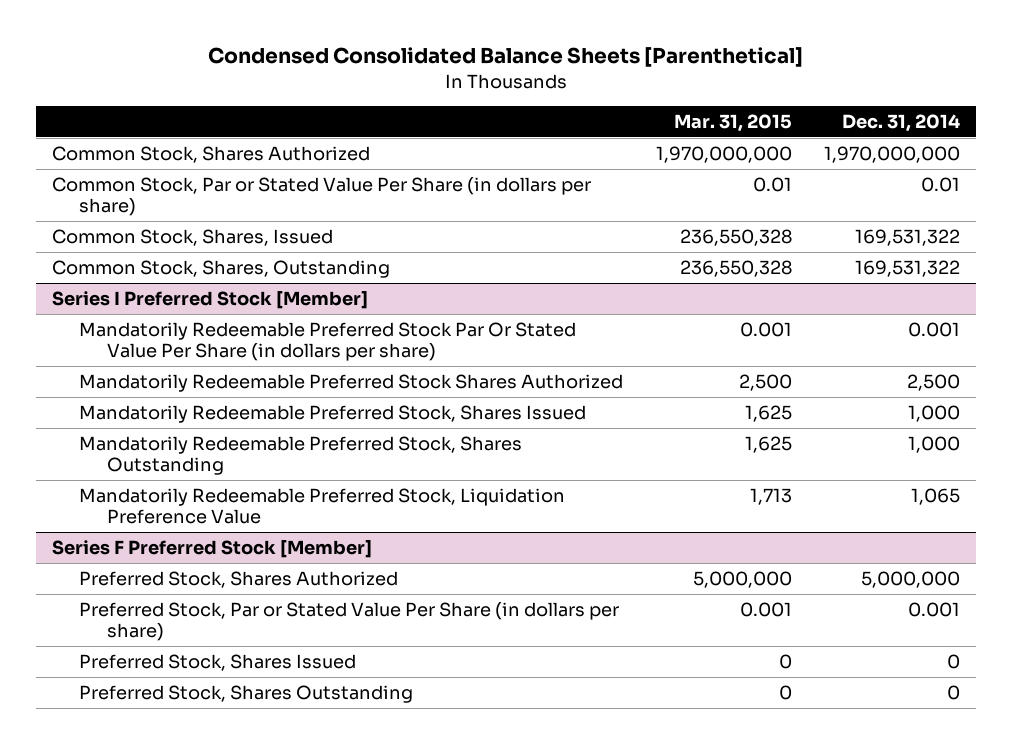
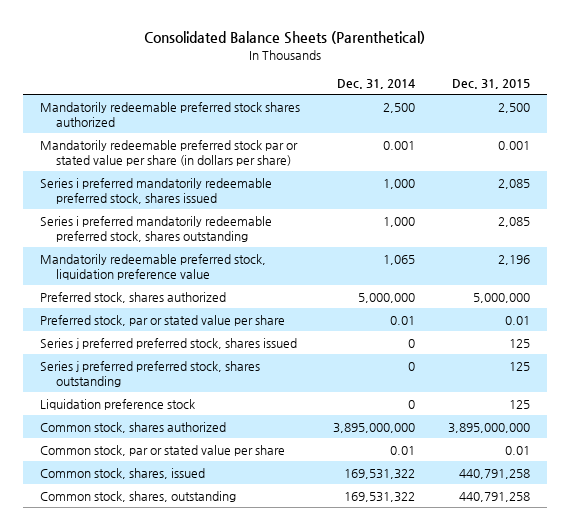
- Condensed Consolidated Balance Sheets [Parenthetical]
+ Consolidated Balance Sheets (Parenthetical)
- | Mar. 31, 2015 | Dec. 31, 2014
+ | Dec. 31, 2014 | Dec. 31, 2015
- Common Stock, Shares Authorized | 1,970,000,000 | 1,970,000,000
- Common Stock, Par or Stated Value Per Share (in dollars per share) | 0.01 | 0.01
- Common Stock, Shares, Issued | 236,550,328 | 169,531,322
- Common Stock, Shares, Outstanding | 236,550,328 | 169,531,322
- Series I Preferred Stock [Member]
- Mandatorily Redeemable Preferred Stock Par Or Stated Value Per Share (in dollars per share) | 0.001 | 0.001
- Mandatorily Redeemable Preferred Stock Shares Authorized | 2,500 | 2,500
- Mandatorily Redeemable Preferred Stock, Shares Issued | 1,625 | 1,000
- Mandatorily Redeemable Preferred Stock, Shares Outstanding | 1,625 | 1,000
- Mandatorily Redeemable Preferred Stock, Liquidation Preference Value | 1,713 | 1,065
- Series F Preferred Stock [Member]
- Preferred Stock, Shares Authorized | 5,000,000 | 5,000,000
- Preferred Stock, Par or Stated Value Per Share (in dollars per share) | 0.001 | 0.001
- Preferred Stock, Shares Issued | 0 | 0
- Preferred Stock, Shares Outstanding | 0 | 0
+ Mandatorily redeemable preferred stock shares authorized | 2,500 | 2,500
+ Mandatorily redeemable preferred stock par or stated value per share (in dollars per share) | 0.001 | 0.001
+ Series i preferred mandatorily redeemable preferred stock, shares issued | 1,000 | 2,085
+ Series i preferred mandatorily redeemable preferred stock, shares outstanding | 1,000 | 2,085
+ Mandatorily redeemable preferred stock, liquidation preference value | 1,065 | 2,196
+ Preferred stock, shares authorized | 5,000,000 | 5,000,000
+ Preferred stock, par or stated value per share | 0.01 | 0.01
+ Series j preferred preferred stock, shares issued | 0 | 125
+ Series j preferred preferred stock, shares outstanding | 0 | 125
+ Liquidation preference stock | 0 | 125
+ Common stock, shares authorized | 3,895,000,000 | 3,895,000,000
+ Common stock, par or stated value per share | 0.01 | 0.01
+ Common stock, shares, issued | 169,531,322 | 440,791,258
+ Common stock, shares, outstanding | 169,531,322 | 440,791,258

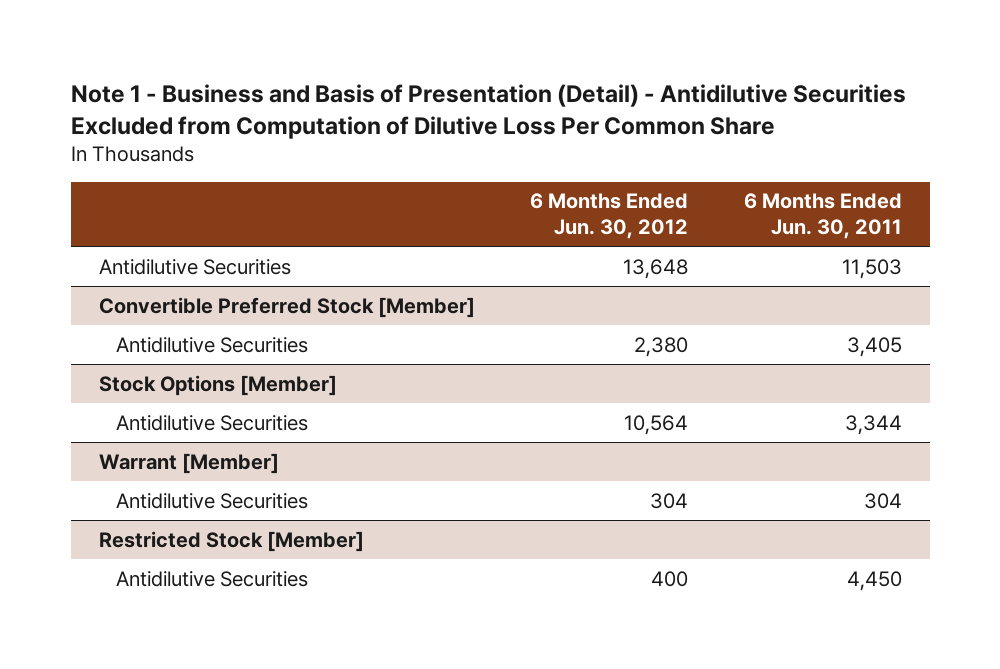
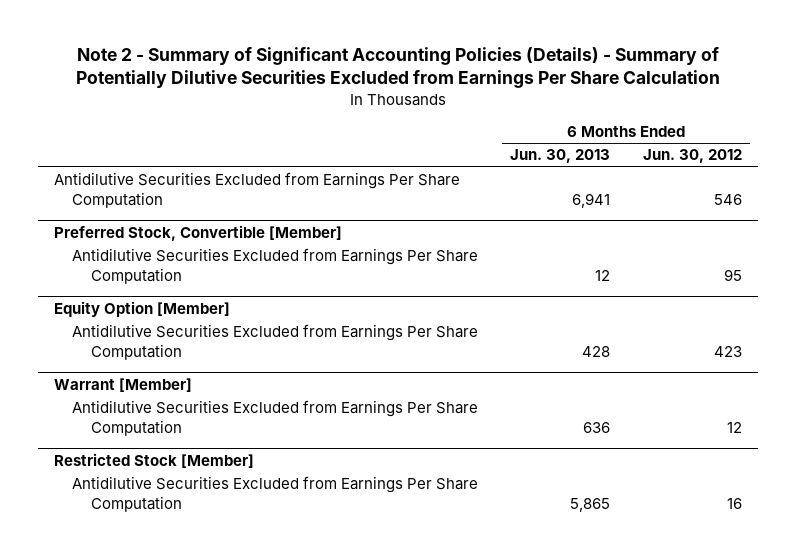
- Note 1 - Business and Basis of Presentation (Detail) - Antidilutive Securities Excluded from Computation of Dilutive Loss Per Common Share
+ Note 2 - Summary of Significant Accounting Policies (Details) - Summary of Potentially Dilutive Securities Excluded from Earnings Per Share Calculation
- | 6 Months Ended Jun. 30, 2012 | 6 Months Ended Jun. 30, 2011
+ | 6 Months Ended Jun. 30, 2013 | 6 Months Ended Jun. 30, 2012
- Antidilutive Securities | 13,648 | 11,503
- Convertible Preferred Stock [Member]
- Antidilutive Securities | 2,380 | 3,405
- Stock Options [Member]
- Antidilutive Securities | 10,564 | 3,344
+ Antidilutive Securities Excluded from Earnings Per Share Computation | 6,941 | 546
+ Preferred Stock, Convertible [Member]
+ Antidilutive Securities Excluded from Earnings Per Share Computation | 12 | 95
+ Equity Option [Member]
+ Antidilutive Securities Excluded from Earnings Per Share Computation | 428 | 423
@ Warrant [Member]
- Antidilutive Securities | 304 | 304
+ Antidilutive Securities Excluded from Earnings Per Share Computation | 636 | 12
@ Restricted Stock [Member]
- Antidilutive Securities | 400 | 4,450
+ Antidilutive Securities Excluded from Earnings Per Share Computation | 5,865 | 16

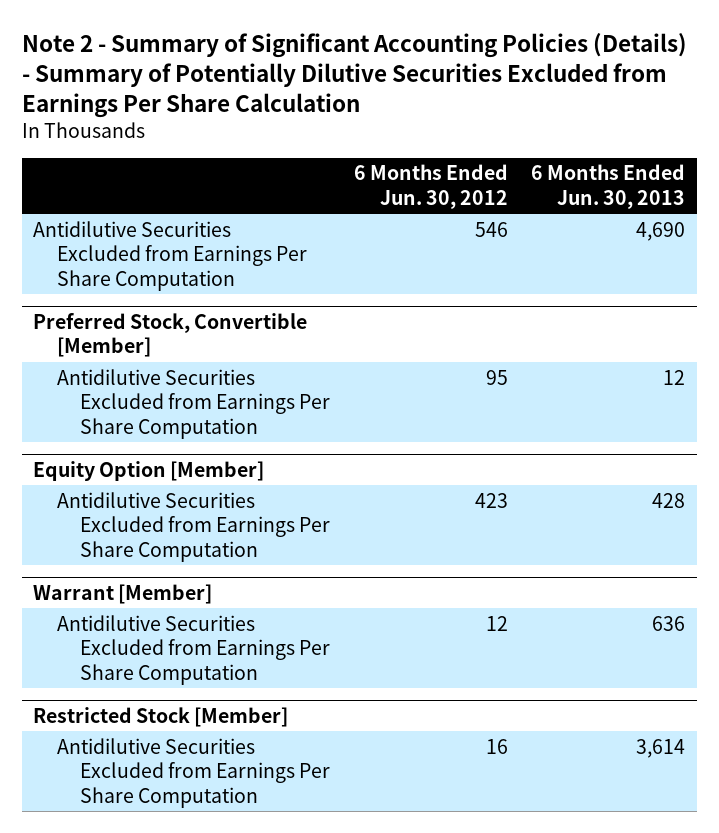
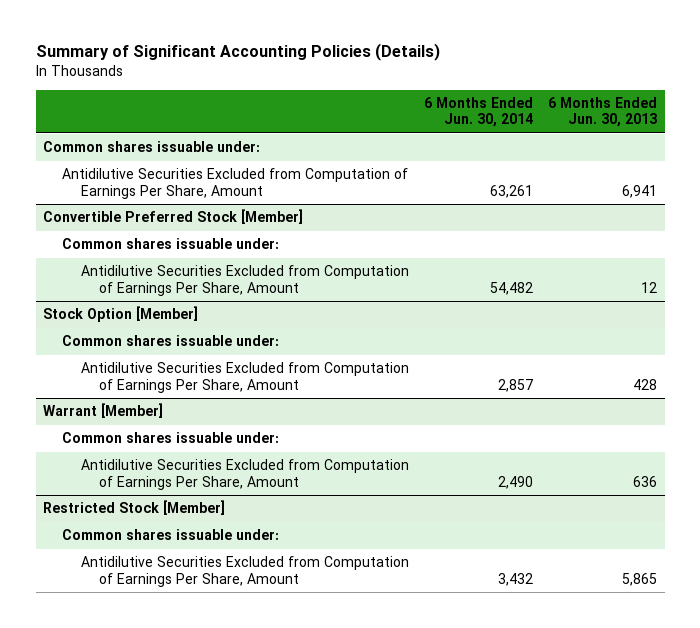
- Note 2 - Summary of Significant Accounting Policies (Details) - Summary of Potentially Dilutive Securities Excluded from Earnings Per Share Calculation
+ Summary of Significant Accounting Policies (Details)
- | 6 Months Ended Jun. 30, 2012 | 6 Months Ended Jun. 30, 2013
+ | 6 Months Ended Jun. 30, 2014 | 6 Months Ended Jun. 30, 2013
- Antidilutive Securities Excluded from Earnings Per Share Computation | 546 | 4,690
- Preferred Stock, Convertible [Member]
- Antidilutive Securities Excluded from Earnings Per Share Computation | 95 | 12
- Equity Option [Member]
- Antidilutive Securities Excluded from Earnings Per Share Computation | 423 | 428
+ Common shares issuable under:
+ Antidilutive Securities Excluded from Computation of Earnings Per Share, Amount | 63,261 | 6,941
+ Convertible Preferred Stock [Member]
+ Common shares issuable under:
+ Antidilutive Securities Excluded from Computation of Earnings Per Share, Amount | 54,482 | 12
+ Stock Option [Member]
+ Common shares issuable under:
+ Antidilutive Securities Excluded from Computation of Earnings Per Share, Amount | 2,857 | 428
@ Warrant [Member]
- Antidilutive Securities Excluded from Earnings Per Share Computation | 12 | 636
+ Common shares issuable under:
+ Antidilutive Securities Excluded from Computation of Earnings Per Share, Amount | 2,490 | 636
@ Restricted Stock [Member]
- Antidilutive Securities Excluded from Earnings Per Share Computation | 16 | 3,614
+ Common shares issuable under:
+ Antidilutive Securities Excluded from Computation of Earnings Per Share, Amount | 3,432 | 5,865

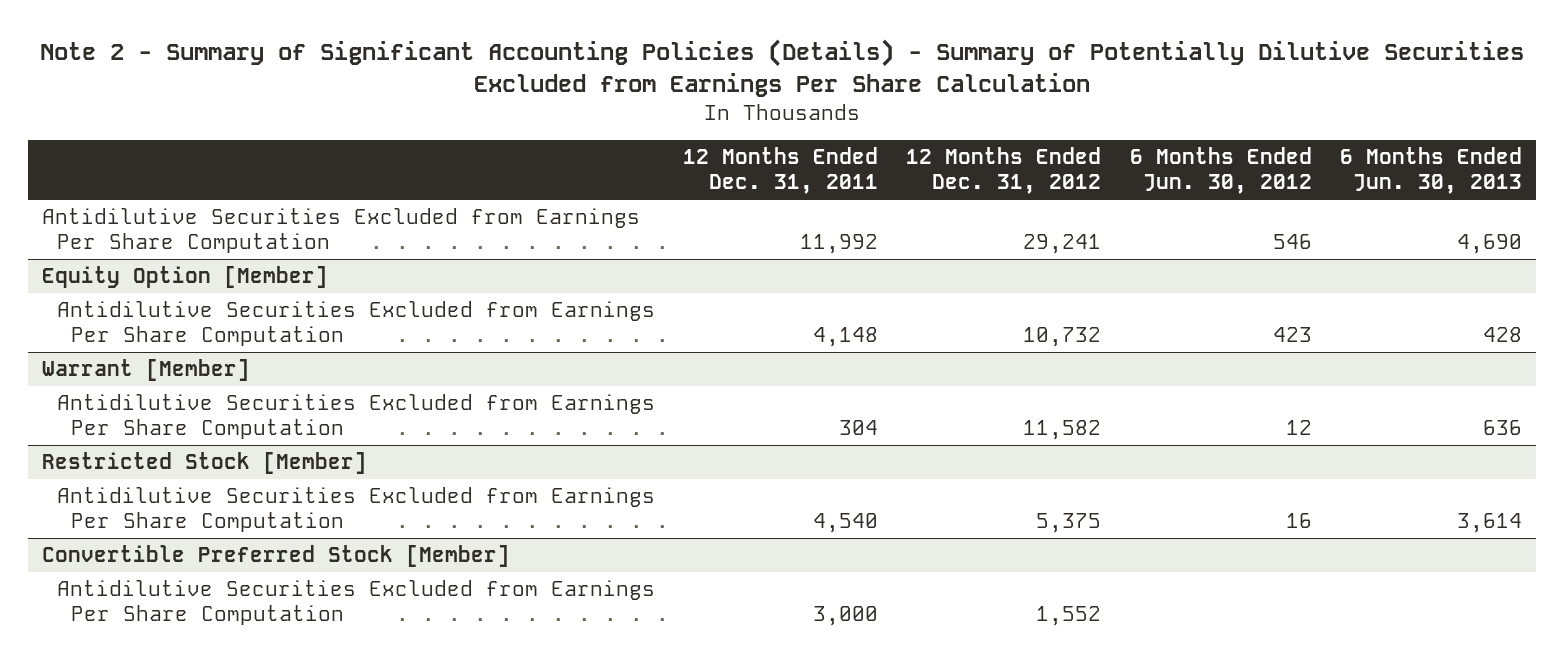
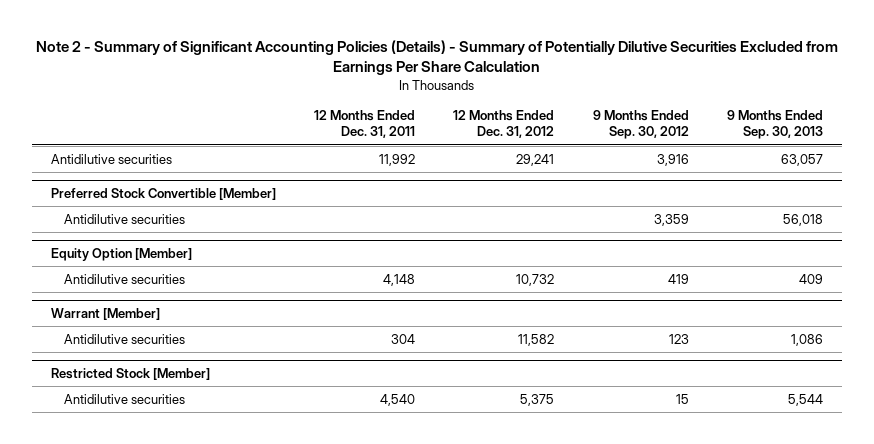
- | 12 Months Ended Dec. 31, 2011 | 12 Months Ended Dec. 31, 2012 | 6 Months Ended Jun. 30, 2012 | 6 Months Ended Jun. 30, 2013
+ | 12 Months Ended Dec. 31, 2011 | 12 Months Ended Dec. 31, 2012 | 9 Months Ended Sep. 30, 2012 | 9 Months Ended Sep. 30, 2013
- Antidilutive Securities Excluded from Earnings Per Share Computation | 11,992 | 29,241 | 546 | 4,690
+ Antidilutive securities | 11,992 | 29,241 | 3,916 | 63,057
+ Preferred Stock Convertible [Member]
+ Antidilutive securities | | | 3,359 | 56,018
@ Equity Option [Member]
- Antidilutive Securities Excluded from Earnings Per Share Computation | 4,148 | 10,732 | 423 | 428
+ Antidilutive securities | 4,148 | 10,732 | 419 | 409
@ Warrant [Member]
- Antidilutive Securities Excluded from Earnings Per Share Computation | 304 | 11,582 | 12 | 636
+ Antidilutive securities | 304 | 11,582 | 123 | 1,086
@ Restricted Stock [Member]
- Antidilutive Securities Excluded from Earnings Per Share Computation | 4,540 | 5,375 | 16 | 3,614
- Convertible Preferred Stock [Member]
- Antidilutive Securities Excluded from Earnings Per Share Computation | 3,000 | 1,552 | |
@ Restricted Stock [Member]
+ Antidilutive securities | 4,540 | 5,375 | 15 | 5,544

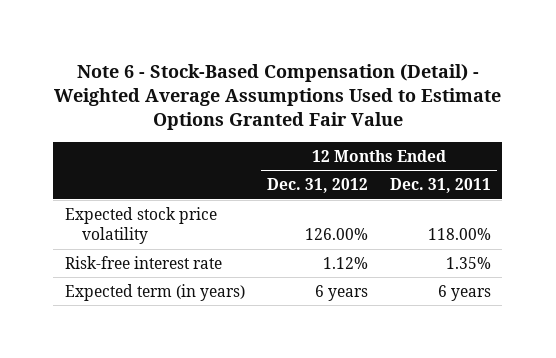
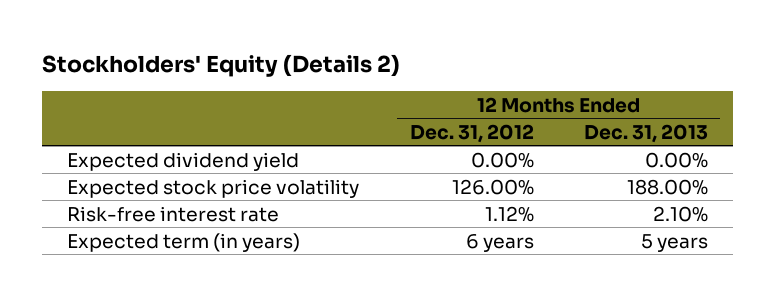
- Note 6 - Stock-Based Compensation (Detail) - Weighted Average Assumptions Used to Estimate Options Granted Fair Value
+ Stockholders' Equity (Details 2)
- | 12 Months Ended Dec. 31, 2012 | 12 Months Ended Dec. 31, 2011
+ | 12 Months Ended Dec. 31, 2012 | 12 Months Ended Dec. 31, 2013
+ Expected dividend yield | 0.00% | 0.00%

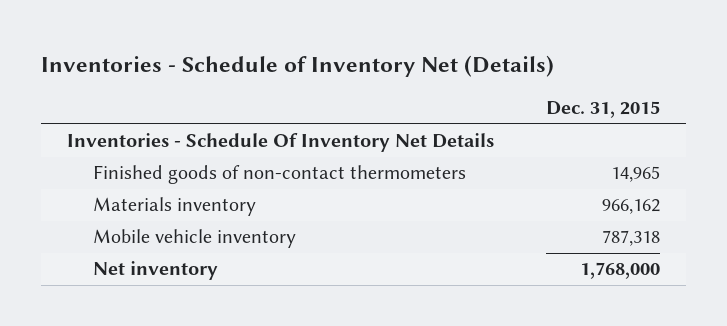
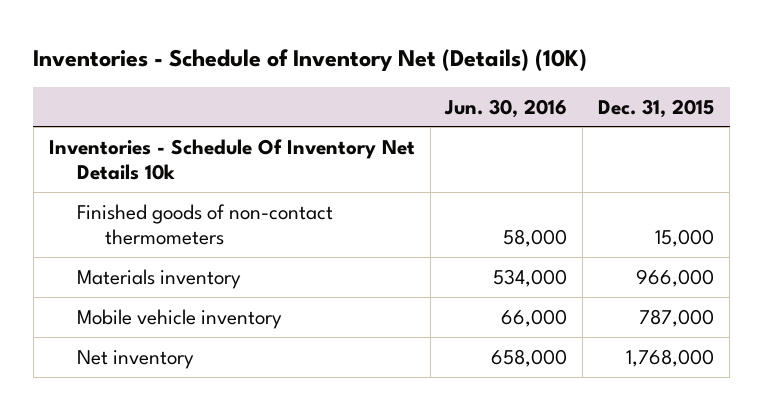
- Inventories - Schedule of Inventory Net (Details)
+ Inventories - Schedule of Inventory Net (Details) (10K)
- | Dec. 31, 2015
+ | Jun. 30, 2016 | Dec. 31, 2015
- Inventories - Schedule Of Inventory Net Details
- Finished goods of non-contact thermometers | 14,965
- Materials inventory | 966,162
- Mobile vehicle inventory | 787,318
+ Inventories - Schedule Of Inventory Net Details 10k
+ Finished goods of non-contact thermometers | 58,000 | 15,000
+ Materials inventory | 534,000 | 966,000
+ Mobile vehicle inventory | 66,000 | 787,000

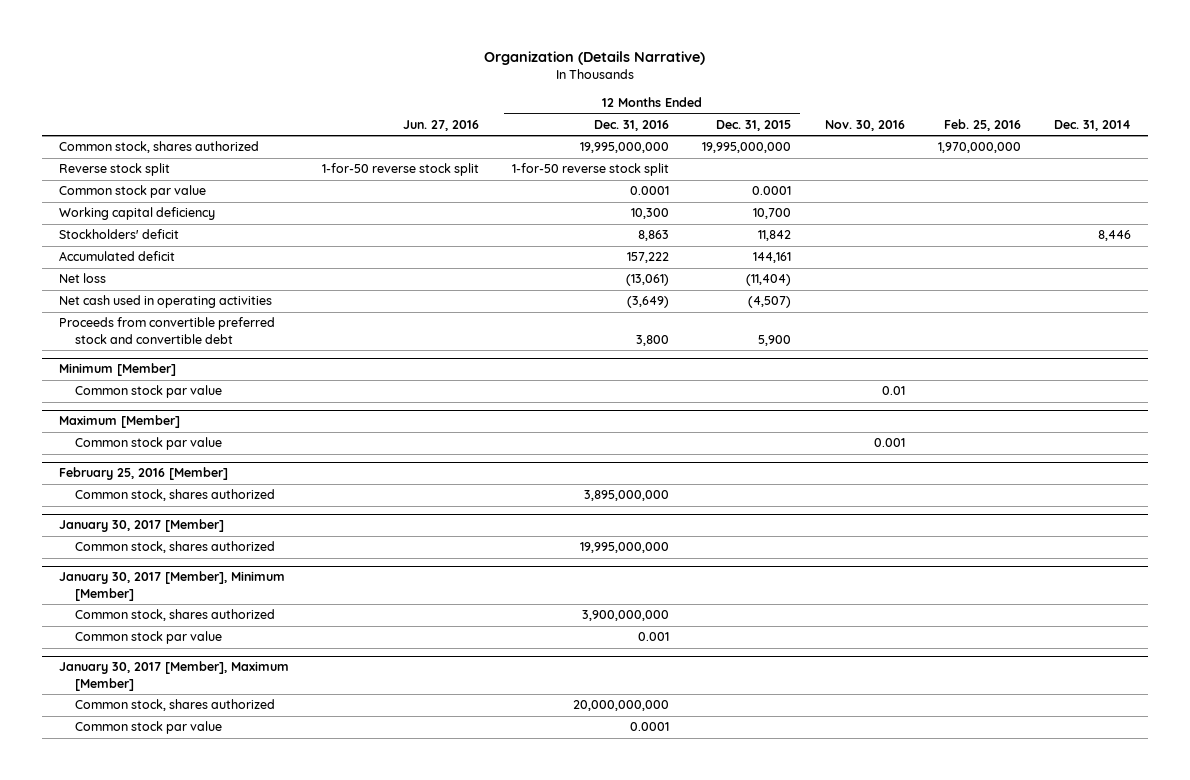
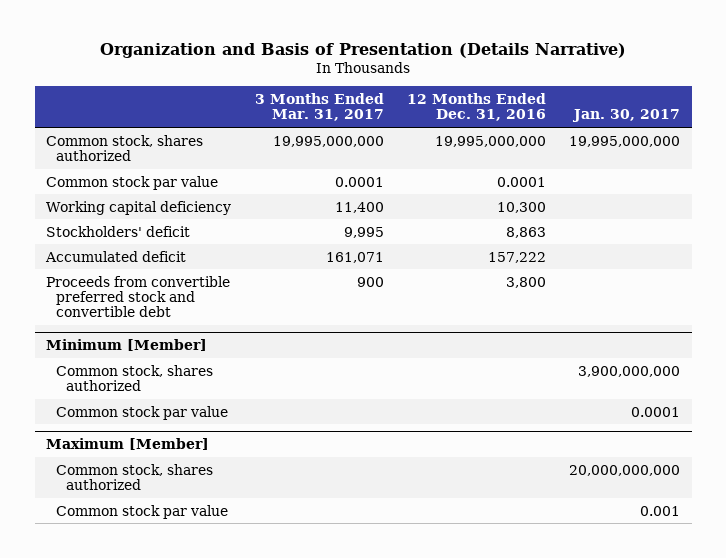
- Organization (Details Narrative)
+ Organization and Basis of Presentation (Details Narrative)
- | Jun. 27, 2016 | 12 Months Ended Dec. 31, 2016 | 12 Months Ended Dec. 31, 2015 | Nov. 30, 2016 | Feb. 25, 2016 | Dec. 31, 2014
+ | 3 Months Ended Mar. 31, 2017 | 12 Months Ended Dec. 31, 2016 | Jan. 30, 2017
- Reverse stock split | 1-for-50 reverse stock split | 1-for-50 reverse stock split | | | |
- Net loss | | (13,061) | (11,404) | | |
- Net cash used in operating activities | | (3,649) | (4,507) | | |
@ Minimum [Member]
+ Common stock, shares authorized | | | 3,900,000,000
@ Maximum [Member]
+ Common stock, shares authorized | | | 20,000,000,000
- February 25, 2016 [Member]
- Common stock, shares authorized | | 3,895,000,000 | | | |
- January 30, 2017 [Member]
- Common stock, shares authorized | | 19,995,000,000 | | | |
- January 30, 2017 [Member], Minimum [Member]
- Common stock, shares authorized | | 3,900,000,000 | | | |
- Common stock par value | | 0.001 | | | |
- January 30, 2017 [Member], Maximum [Member]
- Common stock, shares authorized | | 20,000,000,000 | | | |
- Common stock par value | | 0.0001 | | | |

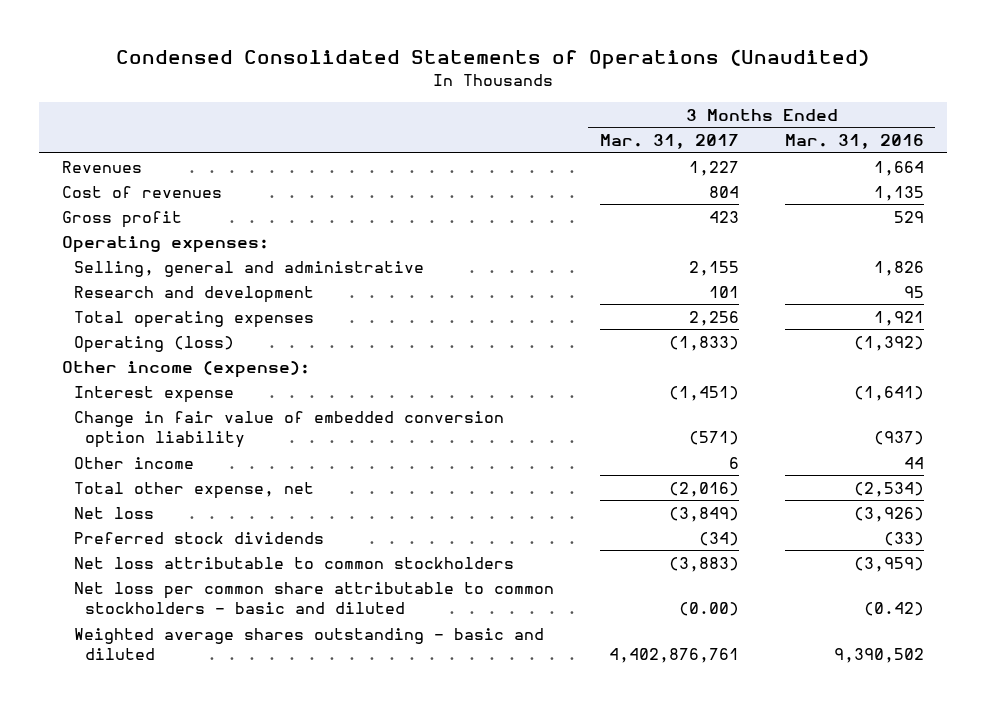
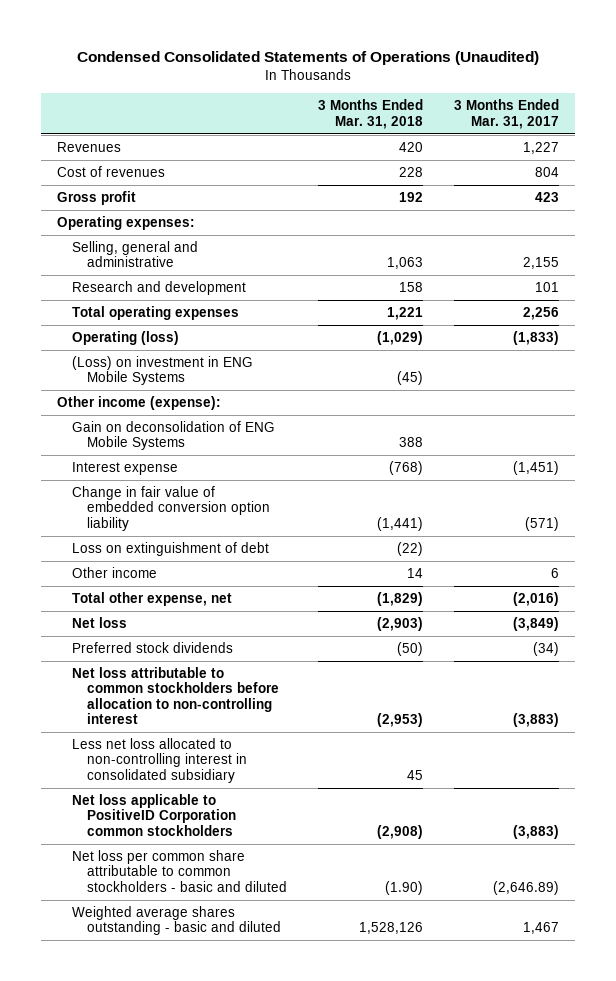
- | 3 Months Ended Mar. 31, 2017 | 3 Months Ended Mar. 31, 2016
+ | 3 Months Ended Mar. 31, 2018 | 3 Months Ended Mar. 31, 2017
+ (Loss) on investment in ENG Mobile Systems | (45) |
+ Gain on deconsolidation of ENG Mobile Systems | 388 |
+ Loss on extinguishment of debt | (22) |
- Net loss attributable to common stockholders | (3,883) | (3,959)
- Net loss per common share attributable to common stockholders - basic and diluted | (0.00) | (0.42)
- Weighted average shares outstanding - basic and diluted | 4,402,876,761 | 9,390,502
+ Net loss attributable to common stockholders before allocation to non-controlling interest | (2,953) | (3,883)
+ Less net loss allocated to non-controlling interest in consolidated subsidiary | 45 |
+ Net loss applicable to PositiveID Corporation common stockholders | (2,908) | (3,883)
+ Net loss per common share attributable to common stockholders - basic and diluted | (1.90) | (2,646.89)
+ Weighted average shares outstanding - basic and diluted | 1,528,126 | 1,467

